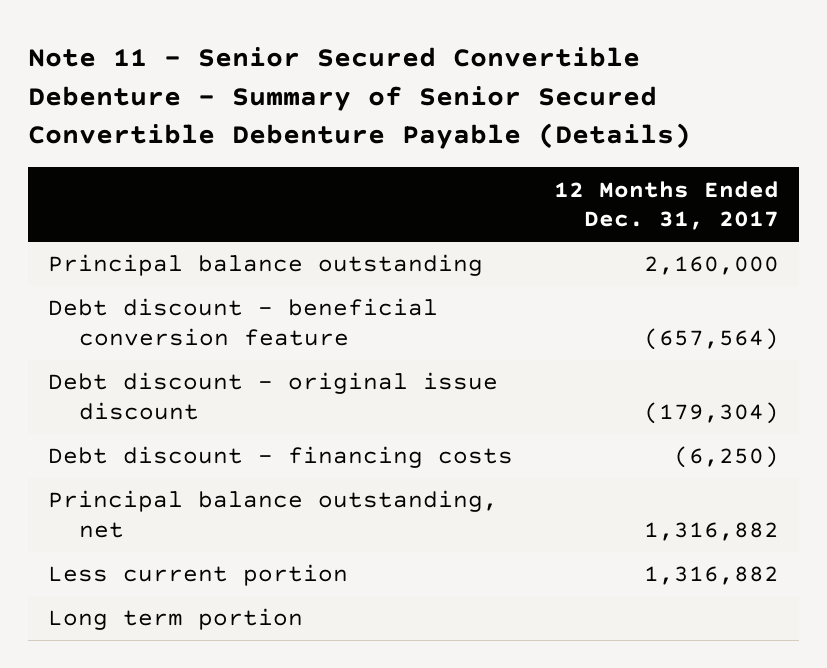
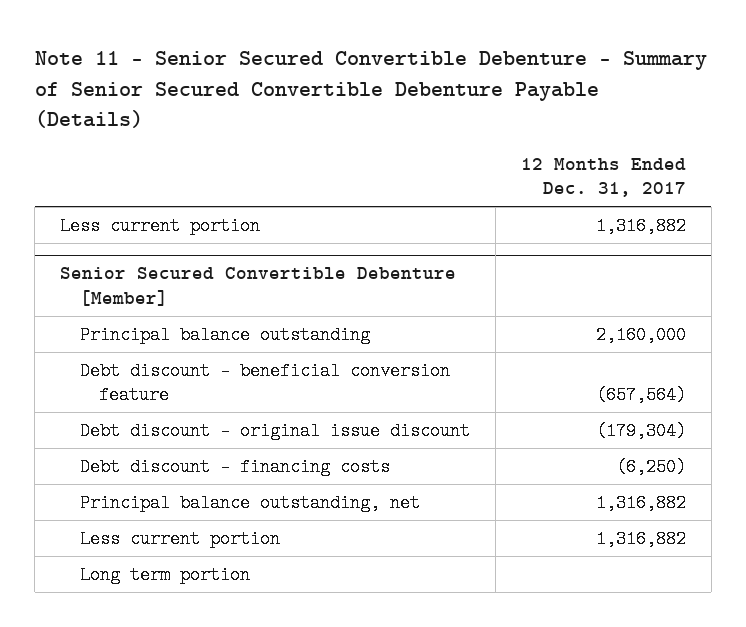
+ Less current portion | 1,316,882
+ Senior Secured Convertible Debenture [Member]

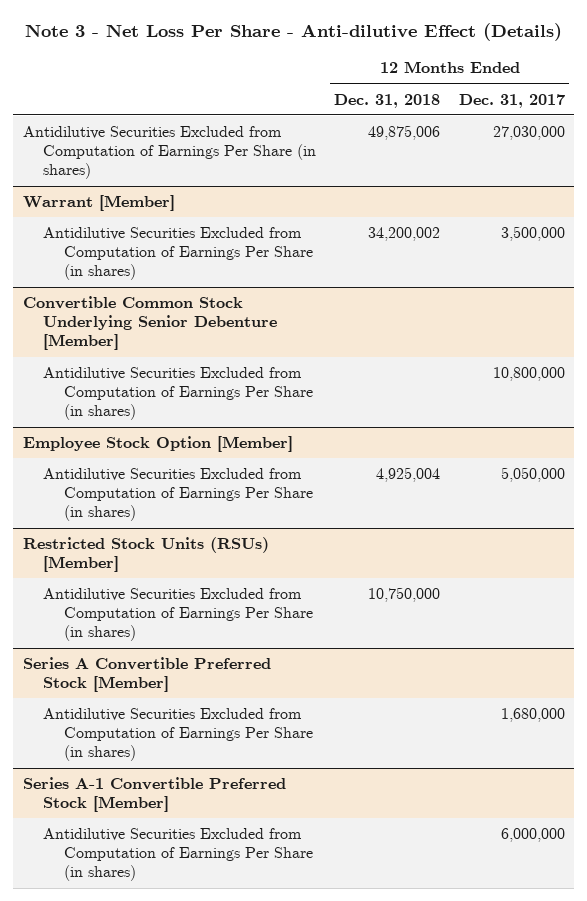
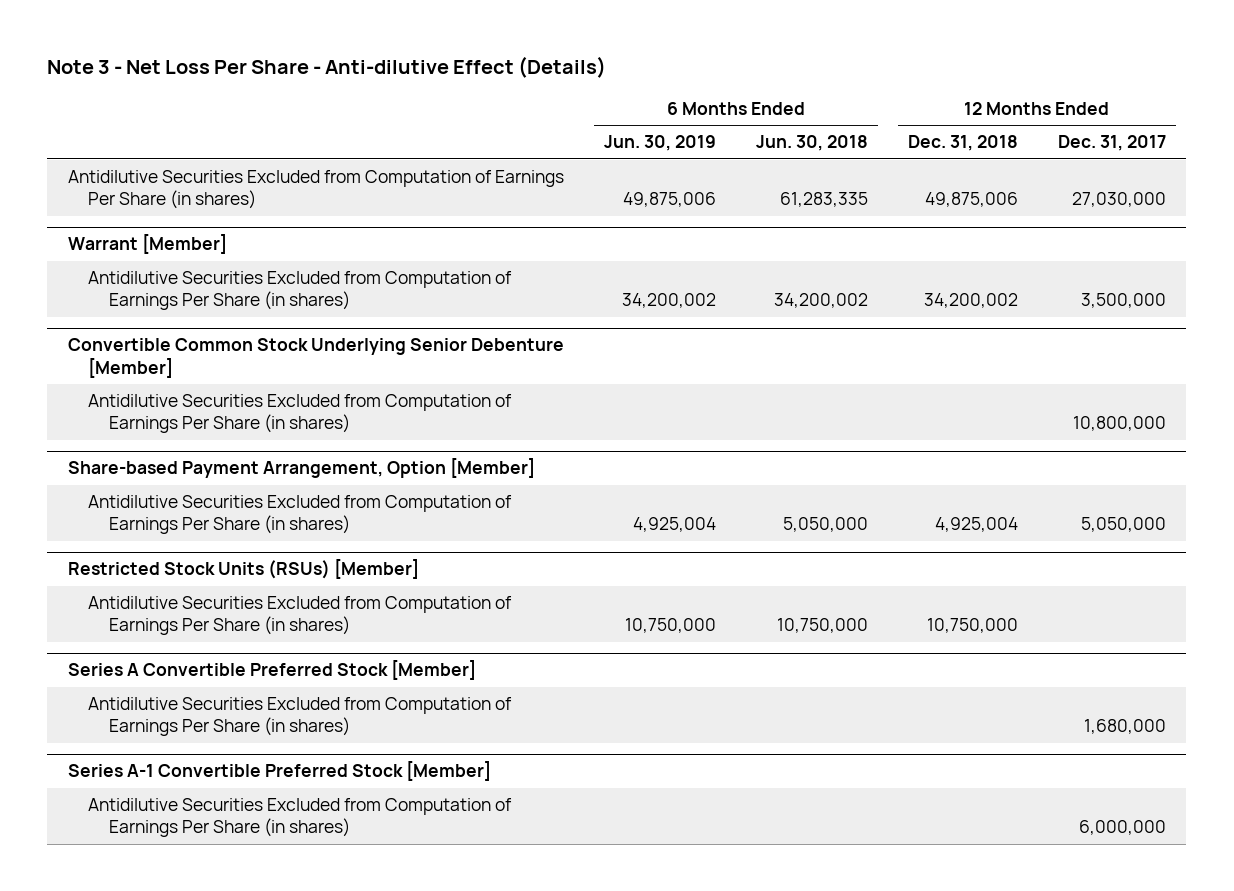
- | 12 Months Ended Dec. 31, 2018 | 12 Months Ended Dec. 31, 2017
+ | 6 Months Ended Jun. 30, 2019 | 6 Months Ended Jun. 30, 2018 | 12 Months Ended Dec. 31, 2018 | 12 Months Ended Dec. 31, 2017
- Employee Stock Option [Member]
+ Share-based Payment Arrangement, Option [Member]

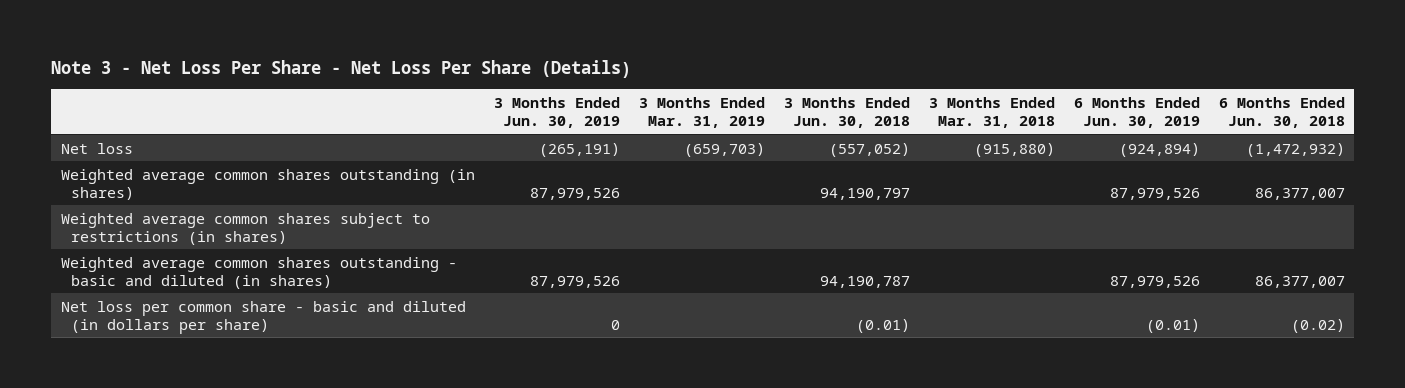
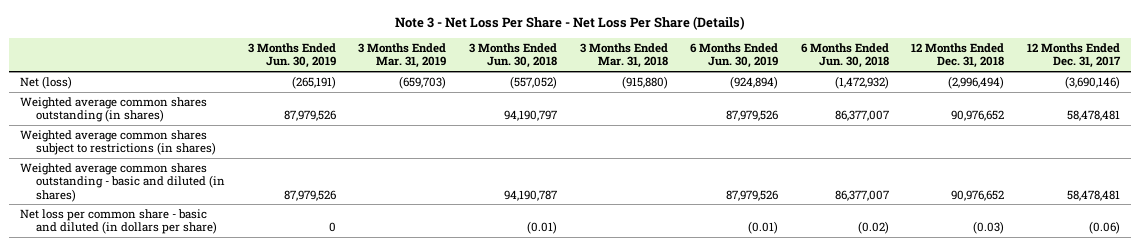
- | 3 Months Ended Jun. 30, 2019 | 3 Months Ended Mar. 31, 2019 | 3 Months Ended Jun. 30, 2018 | 3 Months Ended Mar. 31, 2018 | 6 Months Ended Jun. 30, 2019 | 6 Months Ended Jun. 30, 2018
+ | 3 Months Ended Jun. 30, 2019 | 3 Months Ended Mar. 31, 2019 | 3 Months Ended Jun. 30, 2018 | 3 Months Ended Mar. 31, 2018 | 6 Months Ended Jun. 30, 2019 | 6 Months Ended Jun. 30, 2018 | 12 Months Ended Dec. 31, 2018 | 12 Months Ended Dec. 31, 2017
- Net loss | (265,191) | (659,703) | (557,052) | (915,880) | (924,894) | (1,472,932)
+ Net (loss) | (265,191) | (659,703) | (557,052) | (915,880) | (924,894) | (1,472,932) | (2,996,494) | (3,690,146)

